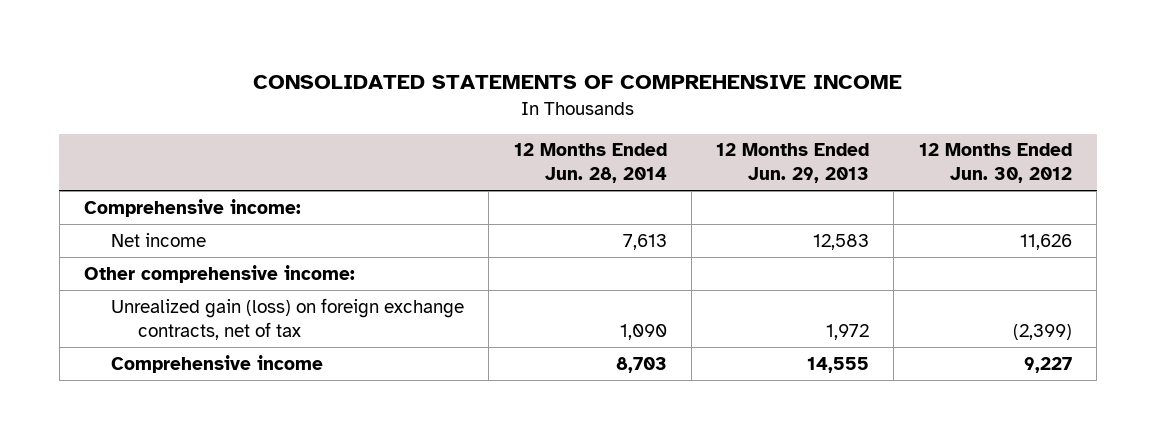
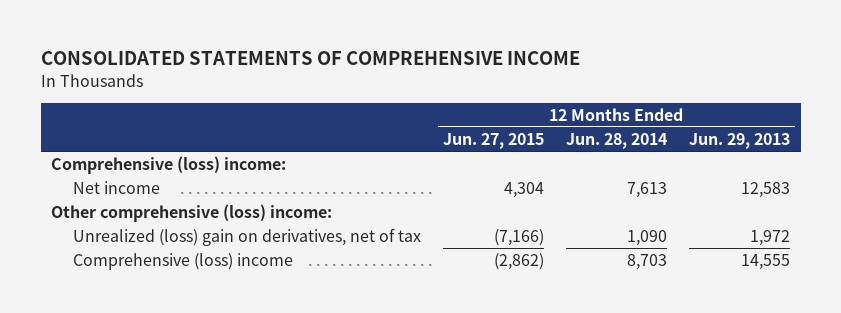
- | 12 Months Ended Jun. 28, 2014 | 12 Months Ended Jun. 29, 2013 | 12 Months Ended Jun. 30, 2012
+ | 12 Months Ended Jun. 27, 2015 | 12 Months Ended Jun. 28, 2014 | 12 Months Ended Jun. 29, 2013
- Comprehensive income:
+ Comprehensive (loss) income:
- Other comprehensive income:
- Unrealized gain (loss) on foreign exchange contracts, net of tax | 1,090 | 1,972 | (2,399)
- Comprehensive income | 8,703 | 14,555 | 9,227
+ Other comprehensive (loss) income:
+ Unrealized (loss) gain on derivatives, net of tax | (7,166) | 1,090 | 1,972
+ Comprehensive (loss) income | (2,862) | 8,703 | 14,555

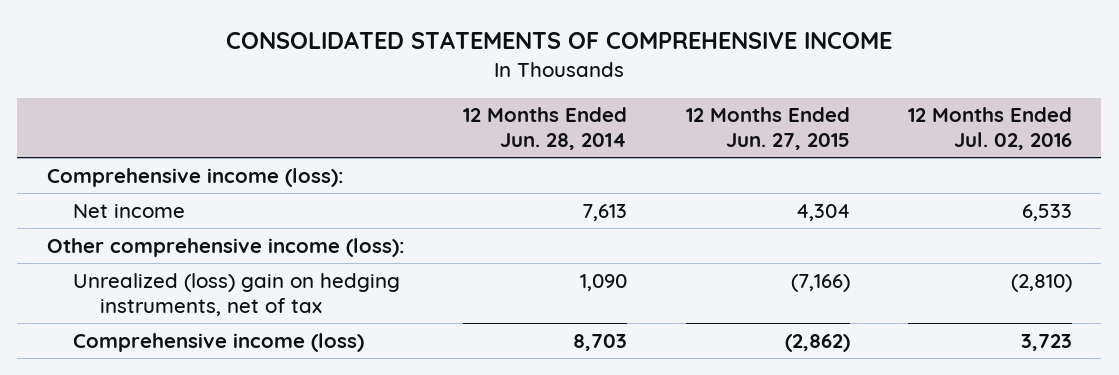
- | 12 Months Ended Jun. 27, 2015 | 12 Months Ended Jun. 28, 2014 | 12 Months Ended Jun. 29, 2013
+ | 12 Months Ended Jun. 28, 2014 | 12 Months Ended Jun. 27, 2015 | 12 Months Ended Jul. 02, 2016
- Comprehensive (loss) income:
+ Comprehensive income (loss):
- Other comprehensive (loss) income:
- Unrealized (loss) gain on derivatives, net of tax | (7,166) | 1,090 | 1,972
- Comprehensive (loss) income | (2,862) | 8,703 | 14,555
+ Other comprehensive income (loss):
+ Unrealized (loss) gain on hedging instruments, net of tax | 1,090 | (7,166) | (2,810)
+ Comprehensive income (loss) | 8,703 | (2,862) | 3,723

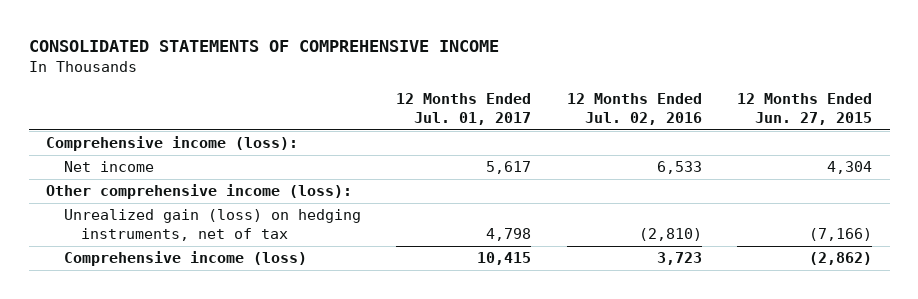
- | 12 Months Ended Jun. 28, 2014 | 12 Months Ended Jun. 27, 2015 | 12 Months Ended Jul. 02, 2016
+ | 12 Months Ended Jul. 01, 2017 | 12 Months Ended Jul. 02, 2016 | 12 Months Ended Jun. 27, 2015
- Unrealized (loss) gain on hedging instruments, net of tax | 1,090 | (7,166) | (2,810)
+ Unrealized gain (loss) on hedging instruments, net of tax | 4,798 | (2,810) | (7,166)

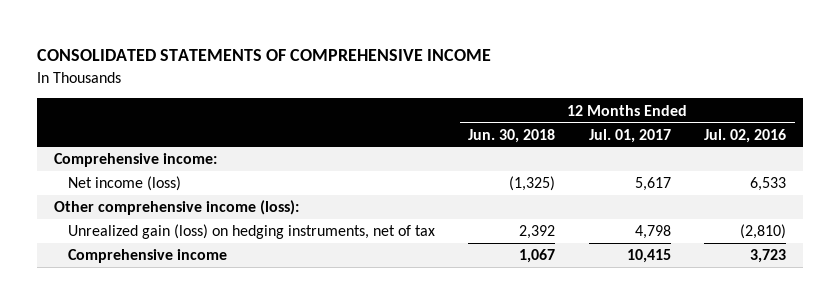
- | 12 Months Ended Jul. 01, 2017 | 12 Months Ended Jul. 02, 2016 | 12 Months Ended Jun. 27, 2015
+ | 12 Months Ended Jun. 30, 2018 | 12 Months Ended Jul. 01, 2017 | 12 Months Ended Jul. 02, 2016
- Comprehensive income (loss):
- Net income | 5,617 | 6,533 | 4,304
+ Comprehensive income:
+ Net income (loss) | (1,325) | 5,617 | 6,533
- Comprehensive income (loss) | 10,415 | 3,723 | (2,862)
+ Comprehensive income | 1,067 | 10,415 | 3,723

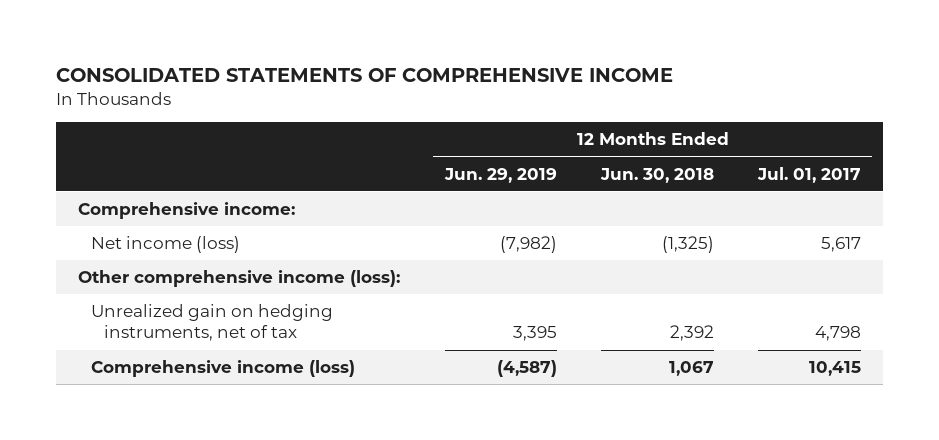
- | 12 Months Ended Jun. 30, 2018 | 12 Months Ended Jul. 01, 2017 | 12 Months Ended Jul. 02, 2016
+ | 12 Months Ended Jun. 29, 2019 | 12 Months Ended Jun. 30, 2018 | 12 Months Ended Jul. 01, 2017
- Unrealized gain (loss) on hedging instruments, net of tax | 2,392 | 4,798 | (2,810)
- Comprehensive income | 1,067 | 10,415 | 3,723
+ Unrealized gain on hedging instruments, net of tax | 3,395 | 2,392 | 4,798
+ Comprehensive income (loss) | (4,587) | 1,067 | 10,415

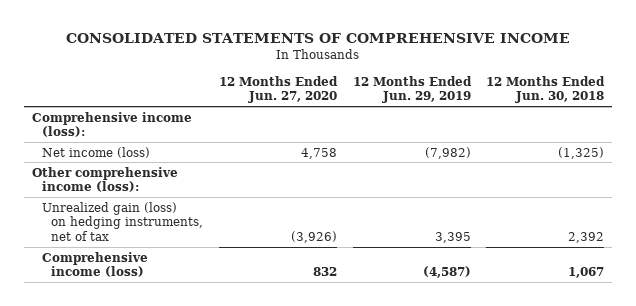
- | 12 Months Ended Jun. 29, 2019 | 12 Months Ended Jun. 30, 2018 | 12 Months Ended Jul. 01, 2017
+ | 12 Months Ended Jun. 27, 2020 | 12 Months Ended Jun. 29, 2019 | 12 Months Ended Jun. 30, 2018
- Comprehensive income:
+ Comprehensive income (loss):
- Unrealized gain on hedging instruments, net of tax | 3,395 | 2,392 | 4,798
+ Unrealized gain (loss) on hedging instruments, net of tax | (3,926) | 3,395 | 2,392

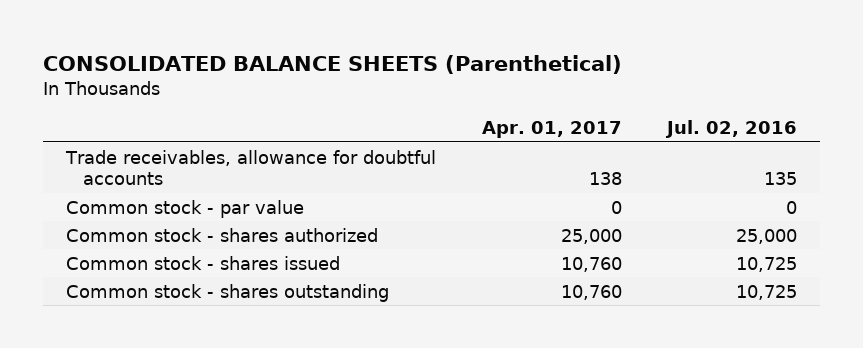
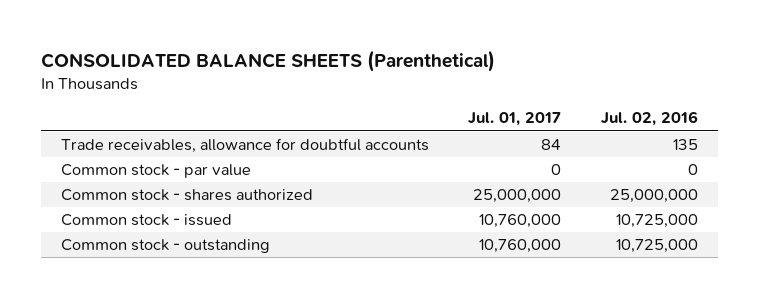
- | Apr. 01, 2017 | Jul. 02, 2016
+ | Jul. 01, 2017 | Jul. 02, 2016
- Common stock - shares authorized | 25,000 | 25,000
- Common stock - shares issued | 10,760 | 10,725
- Common stock - shares outstanding | 10,760 | 10,725
+ Common stock - shares authorized | 25,000,000 | 25,000,000
+ Common stock - issued | 10,760,000 | 10,725,000
+ Common stock - outstanding | 10,760,000 | 10,725,000

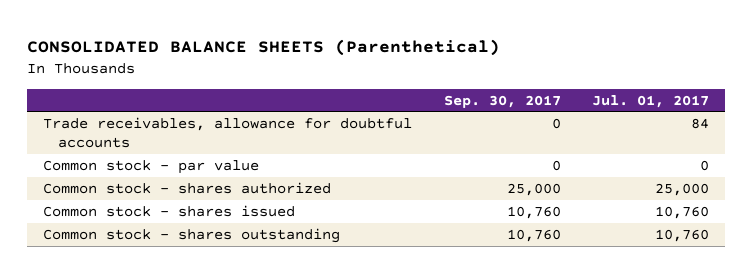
- | Jul. 01, 2017 | Jul. 02, 2016
+ | Sep. 30, 2017 | Jul. 01, 2017
- Common stock - shares authorized | 25,000,000 | 25,000,000
- Common stock - issued | 10,760,000 | 10,725,000
- Common stock - outstanding | 10,760,000 | 10,725,000
+ Common stock - shares authorized | 25,000 | 25,000
+ Common stock - shares issued | 10,760 | 10,760
+ Common stock - shares outstanding | 10,760 | 10,760

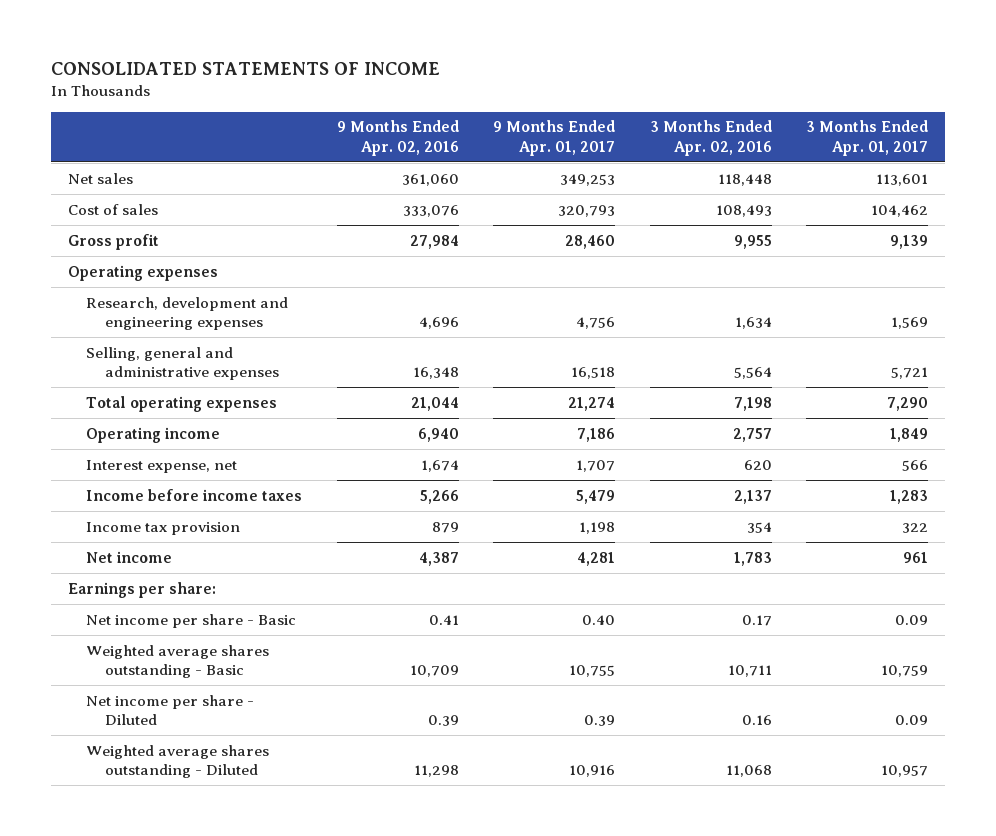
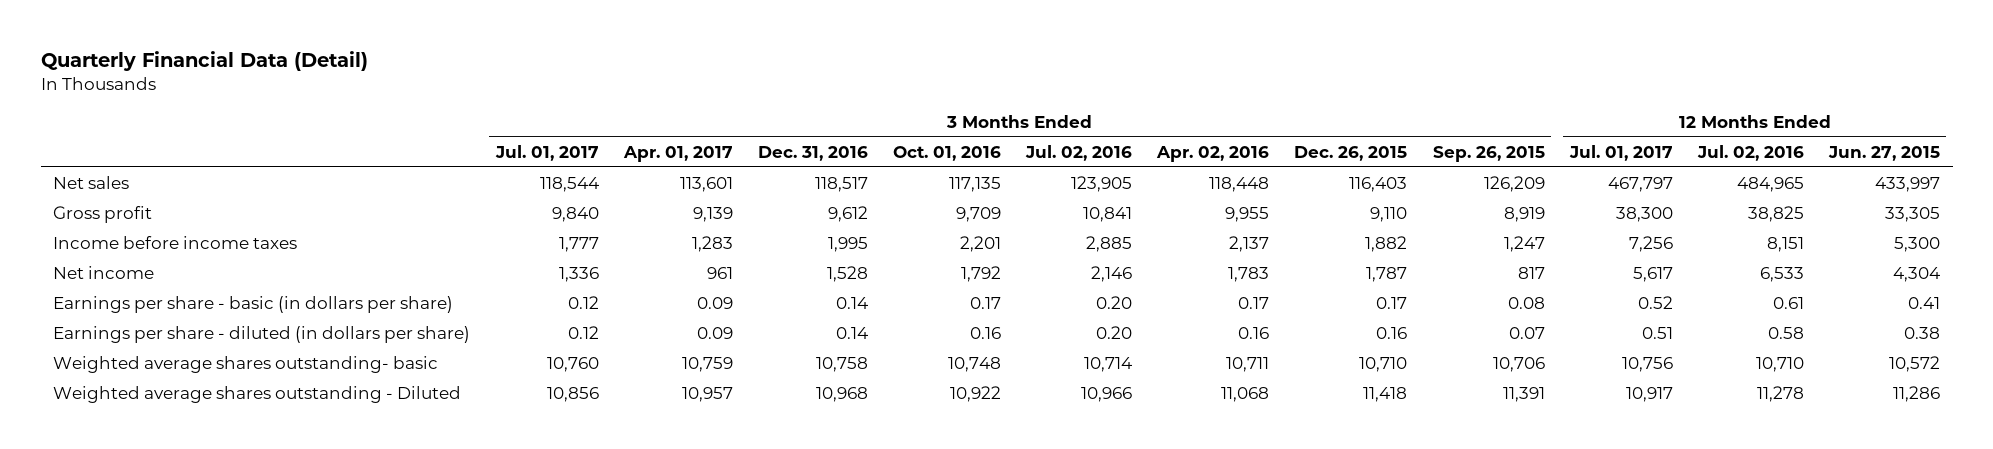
- CONSOLIDATED STATEMENTS OF INCOME
+ Quarterly Financial Data (Detail)
- | 9 Months Ended Apr. 02, 2016 | 9 Months Ended Apr. 01, 2017 | 3 Months Ended Apr. 02, 2016 | 3 Months Ended Apr. 01, 2017
+ | 3 Months Ended Jul. 01, 2017 | 3 Months Ended Apr. 01, 2017 | 3 Months Ended Dec. 31, 2016 | 3 Months Ended Oct. 01, 2016 | 3 Months Ended Jul. 02, 2016 | 3 Months Ended Apr. 02, 2016 | 3 Months Ended Dec. 26, 2015 | 3 Months Ended Sep. 26, 2015 | 12 Months Ended Jul. 01, 2017 | 12 Months Ended Jul. 02, 2016 | 12 Months Ended Jun. 27, 2015
- Cost of sales | 333,076 | 320,793 | 108,493 | 104,462
- Operating expenses
- Research, development and engineering expenses | 4,696 | 4,756 | 1,634 | 1,569
- Selling, general and administrative expenses | 16,348 | 16,518 | 5,564 | 5,721
- Total operating expenses | 21,044 | 21,274 | 7,198 | 7,290
- Operating income | 6,940 | 7,186 | 2,757 | 1,849
- Interest expense, net | 1,674 | 1,707 | 620 | 566
- Income tax provision | 879 | 1,198 | 354 | 322
- Earnings per share:
- Net income per share - Basic | 0.41 | 0.40 | 0.17 | 0.09
- Weighted average shares outstanding - Basic | 10,709 | 10,755 | 10,711 | 10,759
- Net income per share - Diluted | 0.39 | 0.39 | 0.16 | 0.09
+ Earnings per share - basic (in dollars per share) | 0.12 | 0.09 | 0.14 | 0.17 | 0.20 | 0.17 | 0.17 | 0.08 | 0.52 | 0.61 | 0.41
+ Earnings per share - diluted (in dollars per share) | 0.12 | 0.09 | 0.14 | 0.16 | 0.20 | 0.16 | 0.16 | 0.07 | 0.51 | 0.58 | 0.38
+ Weighted average shares outstanding- basic | 10,760 | 10,759 | 10,758 | 10,748 | 10,714 | 10,711 | 10,710 | 10,706 | 10,756 | 10,710 | 10,572

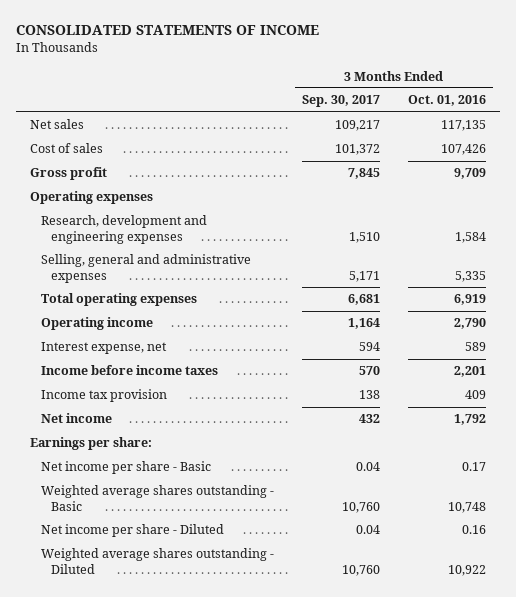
- Quarterly Financial Data (Detail)
+ CONSOLIDATED STATEMENTS OF INCOME
- | 3 Months Ended Jul. 01, 2017 | 3 Months Ended Apr. 01, 2017 | 3 Months Ended Dec. 31, 2016 | 3 Months Ended Oct. 01, 2016 | 3 Months Ended Jul. 02, 2016 | 3 Months Ended Apr. 02, 2016 | 3 Months Ended Dec. 26, 2015 | 3 Months Ended Sep. 26, 2015 | 12 Months Ended Jul. 01, 2017 | 12 Months Ended Jul. 02, 2016 | 12 Months Ended Jun. 27, 2015
+ | 3 Months Ended Sep. 30, 2017 | 3 Months Ended Oct. 01, 2016
+ Cost of sales | 101,372 | 107,426
+ Operating expenses
+ Research, development and engineering expenses | 1,510 | 1,584
+ Selling, general and administrative expenses | 5,171 | 5,335
+ Total operating expenses | 6,681 | 6,919
+ Operating income | 1,164 | 2,790
+ Interest expense, net | 594 | 589
+ Income tax provision | 138 | 409
- Earnings per share - basic (in dollars per share) | 0.12 | 0.09 | 0.14 | 0.17 | 0.20 | 0.17 | 0.17 | 0.08 | 0.52 | 0.61 | 0.41
- Earnings per share - diluted (in dollars per share) | 0.12 | 0.09 | 0.14 | 0.16 | 0.20 | 0.16 | 0.16 | 0.07 | 0.51 | 0.58 | 0.38
- Weighted average shares outstanding- basic | 10,760 | 10,759 | 10,758 | 10,748 | 10,714 | 10,711 | 10,710 | 10,706 | 10,756 | 10,710 | 10,572
+ Earnings per share:
+ Net income per share - Basic | 0.04 | 0.17
+ Weighted average shares outstanding - Basic | 10,760 | 10,748
+ Net income per share - Diluted | 0.04 | 0.16

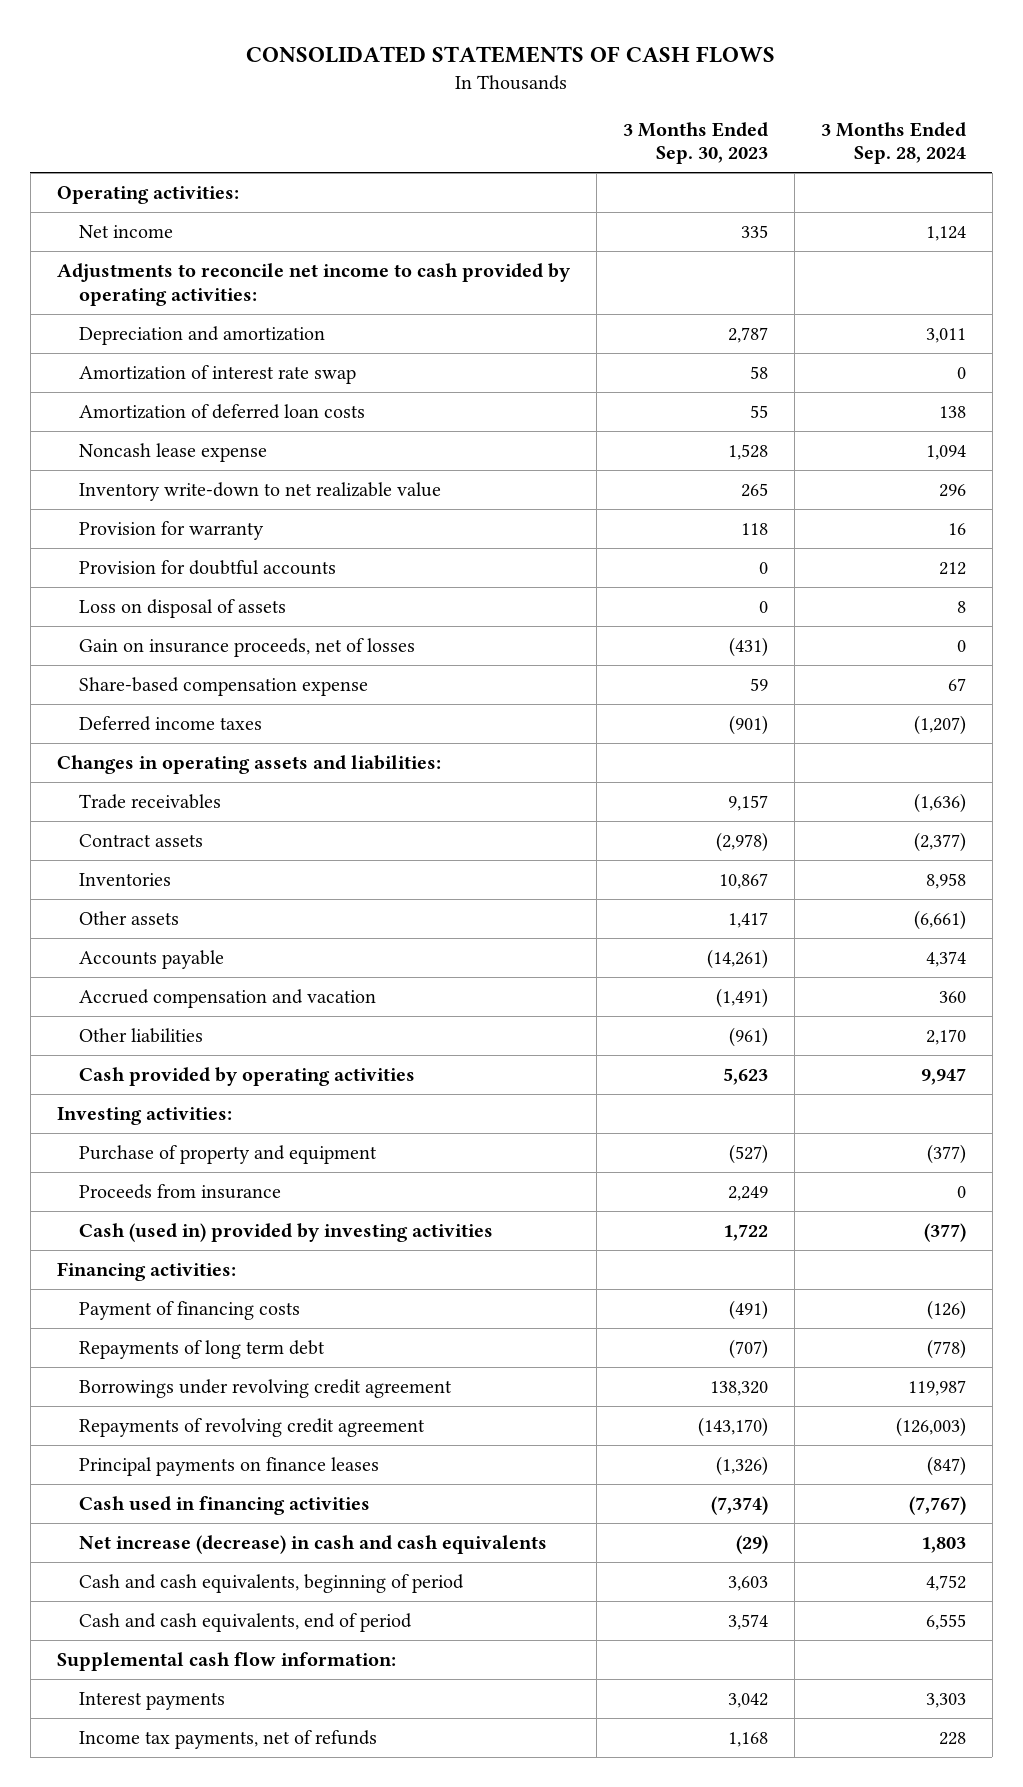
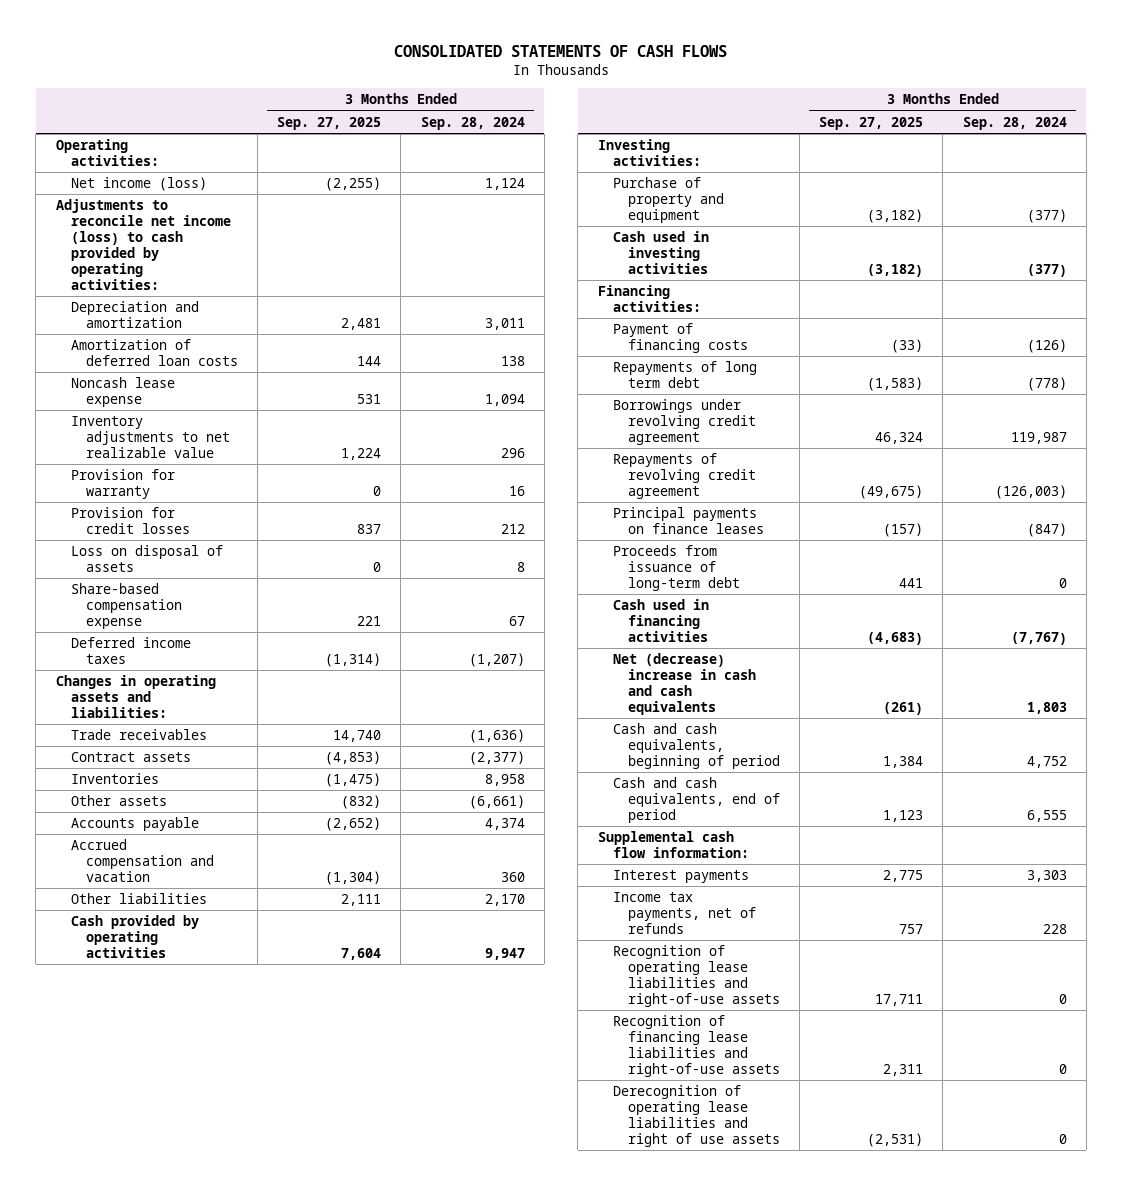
- | 3 Months Ended Sep. 30, 2023 | 3 Months Ended Sep. 28, 2024
+ | 3 Months Ended Sep. 27, 2025 | 3 Months Ended Sep. 28, 2024
- Net income | 335 | 1,124
- Adjustments to reconcile net income to cash provided by operating activities:
+ Net income (loss) | (2,255) | 1,124
+ Adjustments to reconcile net income (loss) to cash provided by operating activities:
- Amortization of interest rate swap | 58 | 0
- Inventory write-down to net realizable value | 265 | 296
+ Inventory adjustments to net realizable value | 1,224 | 296
- Provision for doubtful accounts | 0 | 212
+ Provision for credit losses | 837 | 212
- Gain on insurance proceeds, net of losses | (431) | 0
- Proceeds from insurance | 2,249 | 0
- Cash (used in) provided by investing activities | 1,722 | (377)
+ Cash used in investing activities | (3,182) | (377)
+ Proceeds from issuance of long-term debt | 441 | 0
- Net increase (decrease) in cash and cash equivalents | (29) | 1,803
+ Net (decrease) increase in cash and cash equivalents | (261) | 1,803
+ Recognition of operating lease liabilities and right-of-use assets | 17,711 | 0
+ Recognition of financing lease liabilities and right-of-use assets | 2,311 | 0
+ Derecognition of operating lease liabilities and right of use assets | (2,531) | 0

